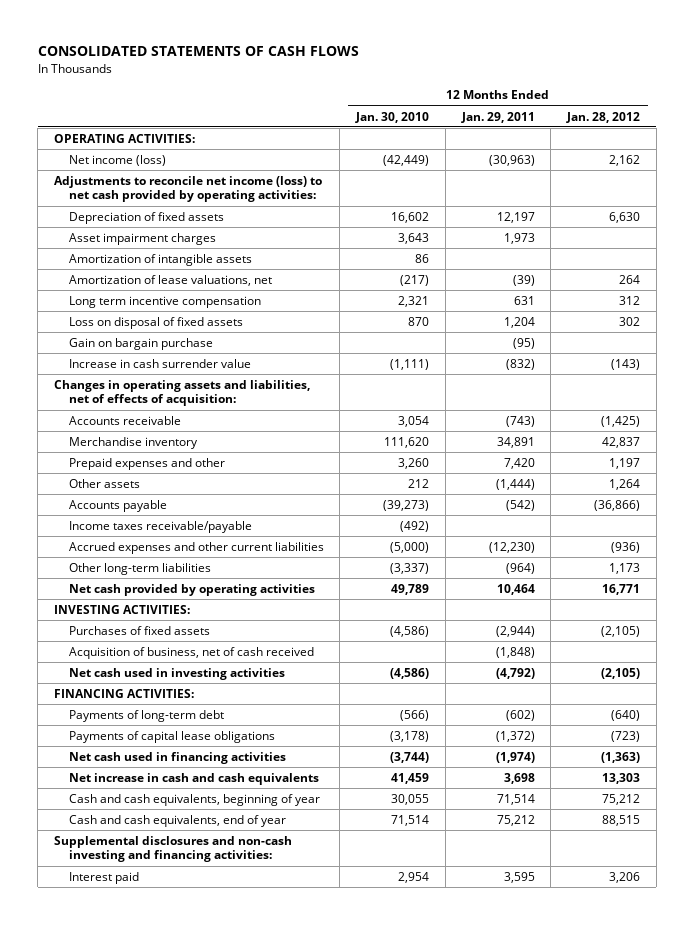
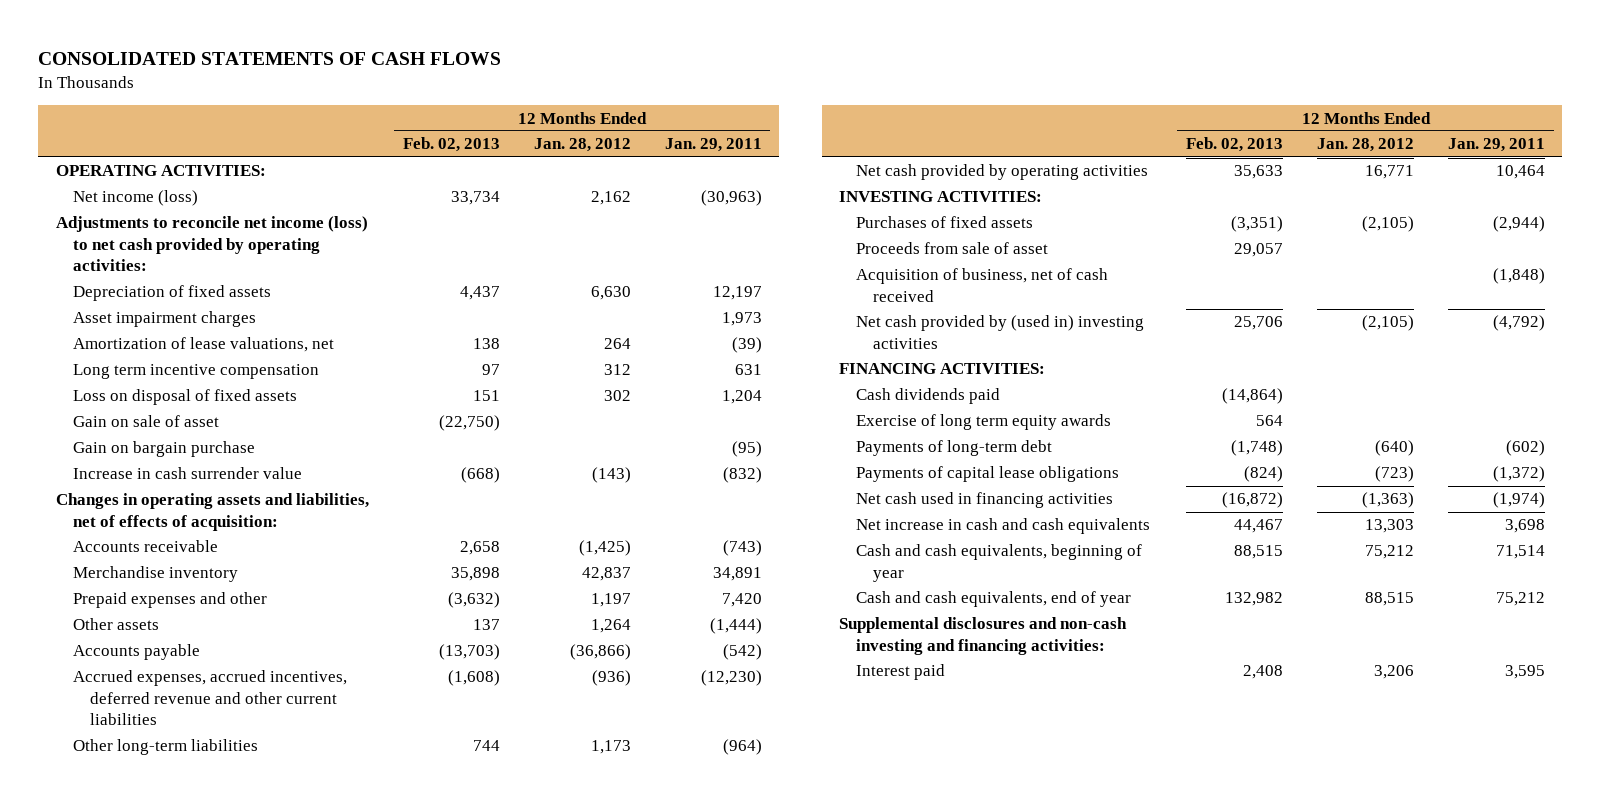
- | 12 Months Ended Jan. 30, 2010 | 12 Months Ended Jan. 29, 2011 | 12 Months Ended Jan. 28, 2012
+ | 12 Months Ended Feb. 02, 2013 | 12 Months Ended Jan. 28, 2012 | 12 Months Ended Jan. 29, 2011
- Amortization of intangible assets | 86 | |
+ Gain on sale of asset | (22,750) | |
- Income taxes receivable/payable | (492) | |
- Accrued expenses and other current liabilities | (5,000) | (12,230) | (936)
+ Accrued expenses, accrued incentives, deferred revenue and other current liabilities | (1,608) | (936) | (12,230)
+ Proceeds from sale of asset | 29,057 | |
- Net cash used in investing activities | (4,586) | (4,792) | (2,105)
+ Net cash provided by (used in) investing activities | 25,706 | (2,105) | (4,792)
+ Cash dividends paid | (14,864) | |
+ Exercise of long term equity awards | 564 | |

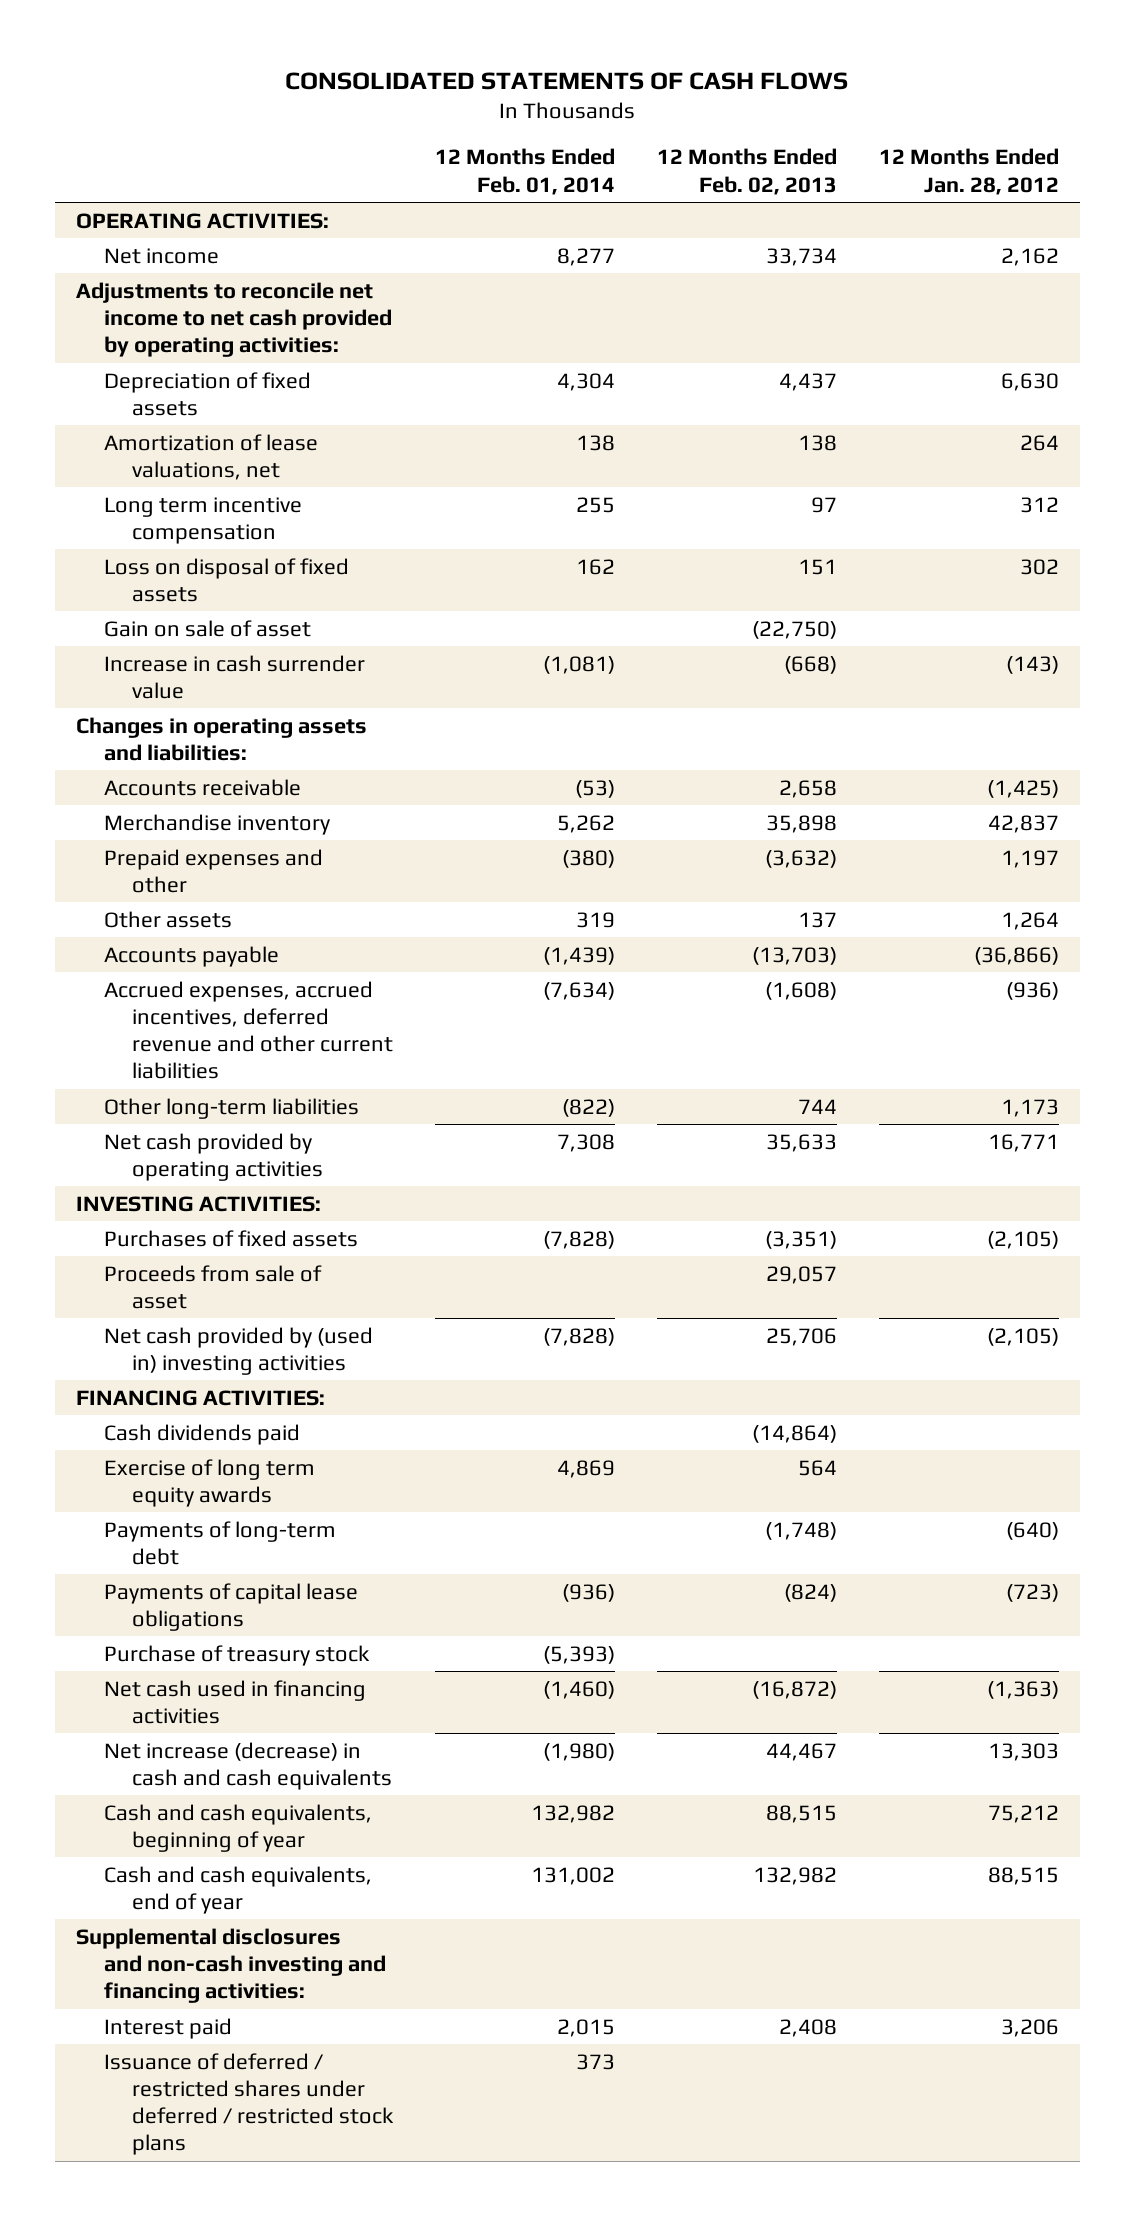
- | 12 Months Ended Feb. 02, 2013 | 12 Months Ended Jan. 28, 2012 | 12 Months Ended Jan. 29, 2011
+ | 12 Months Ended Feb. 01, 2014 | 12 Months Ended Feb. 02, 2013 | 12 Months Ended Jan. 28, 2012
- Net income (loss) | 33,734 | 2,162 | (30,963)
- Adjustments to reconcile net income (loss) to net cash provided by operating activities:
+ Net income | 8,277 | 33,734 | 2,162
+ Adjustments to reconcile net income to net cash provided by operating activities:
- Asset impairment charges | | | 1,973
- Gain on bargain purchase | | | (95)
- Changes in operating assets and liabilities, net of effects of acquisition:
+ Changes in operating assets and liabilities:
- Acquisition of business, net of cash received | | | (1,848)
+ Purchase of treasury stock | (5,393) | |
- Net increase in cash and cash equivalents | 44,467 | 13,303 | 3,698
+ Net increase (decrease) in cash and cash equivalents | (1,980) | 44,467 | 13,303
+ Issuance of deferred / restricted shares under deferred / restricted stock plans | 373 | |

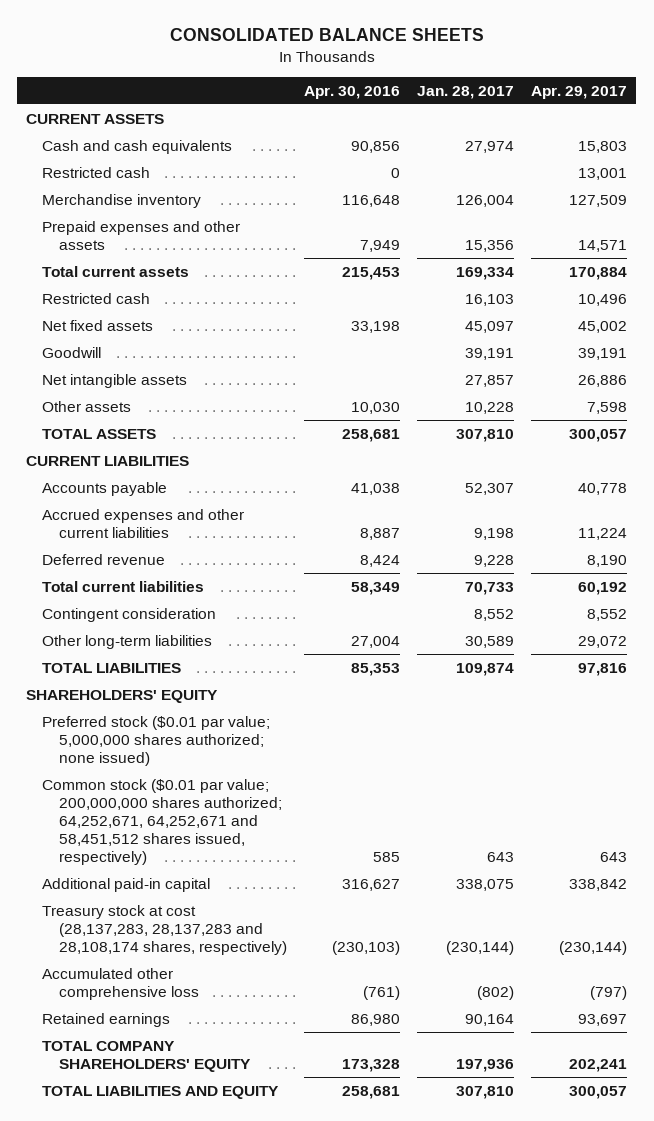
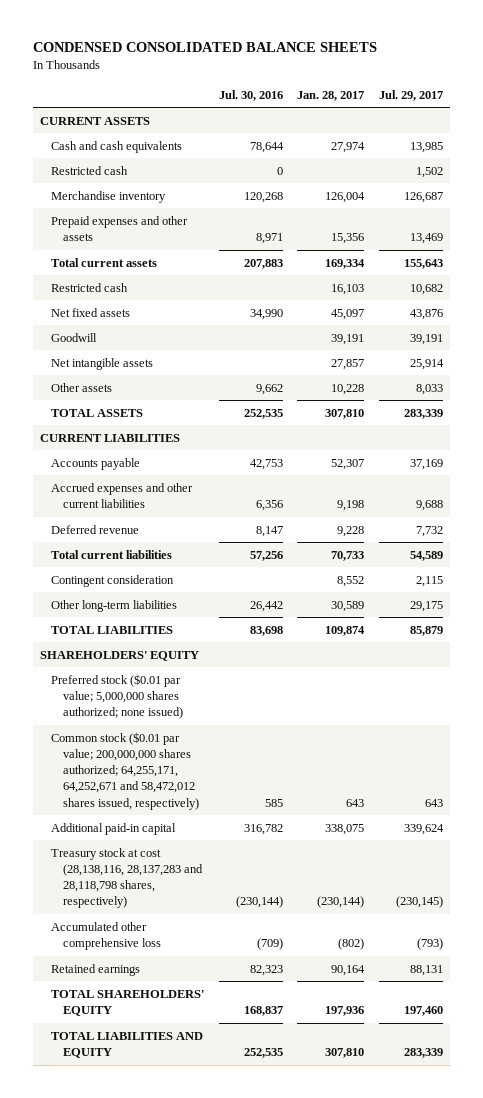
- CONSOLIDATED BALANCE SHEETS
+ CONDENSED CONSOLIDATED BALANCE SHEETS
- | Apr. 30, 2016 | Jan. 28, 2017 | Apr. 29, 2017
+ | Jul. 30, 2016 | Jan. 28, 2017 | Jul. 29, 2017
- Common stock ($0.01 par value; 200,000,000 shares authorized; 64,252,671, 64,252,671 and 58,451,512 shares issued, respectively) | 585 | 643 | 643
+ Common stock ($0.01 par value; 200,000,000 shares authorized; 64,255,171, 64,252,671 and 58,472,012 shares issued, respectively) | 585 | 643 | 643
- Treasury stock at cost (28,137,283, 28,137,283 and 28,108,174 shares, respectively) | (230,103) | (230,144) | (230,144)
+ Treasury stock at cost (28,138,116, 28,137,283 and 28,118,798 shares, respectively) | (230,144) | (230,144) | (230,145)
- TOTAL COMPANY SHAREHOLDERS' EQUITY | 173,328 | 197,936 | 202,241
+ TOTAL SHAREHOLDERS' EQUITY | 168,837 | 197,936 | 197,460

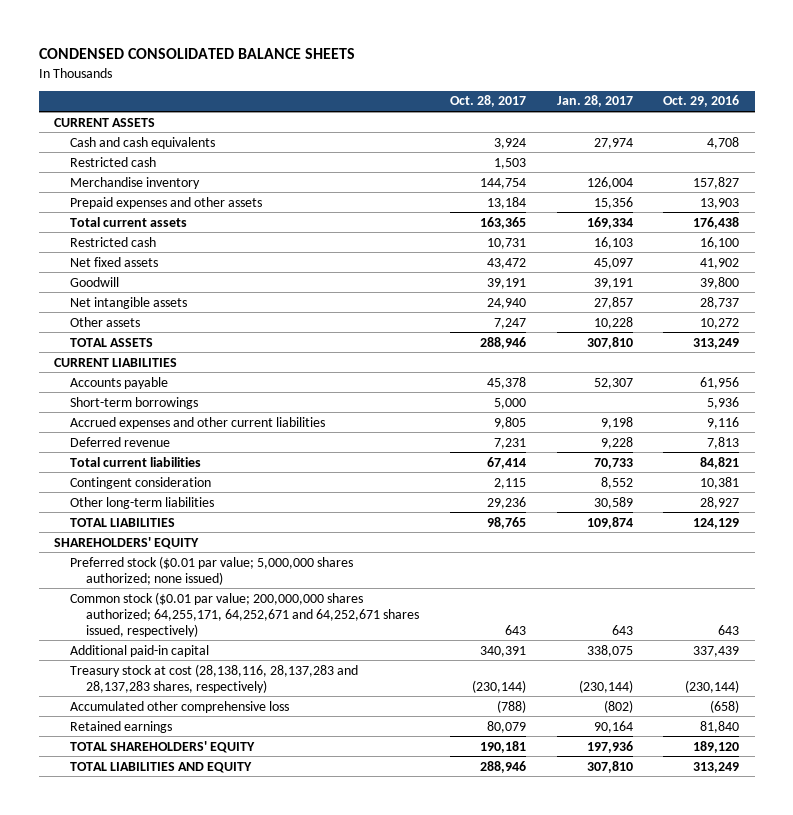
- | Jul. 30, 2016 | Jan. 28, 2017 | Jul. 29, 2017
+ | Oct. 28, 2017 | Jan. 28, 2017 | Oct. 29, 2016
+ Short-term borrowings | 5,000 | | 5,936
- Common stock ($0.01 par value; 200,000,000 shares authorized; 64,255,171, 64,252,671 and 58,472,012 shares issued, respectively) | 585 | 643 | 643
+ Common stock ($0.01 par value; 200,000,000 shares authorized; 64,255,171, 64,252,671 and 64,252,671 shares issued, respectively) | 643 | 643 | 643
- Treasury stock at cost (28,138,116, 28,137,283 and 28,118,798 shares, respectively) | (230,144) | (230,144) | (230,145)
+ Treasury stock at cost (28,138,116, 28,137,283 and 28,137,283 shares, respectively) | (230,144) | (230,144) | (230,144)

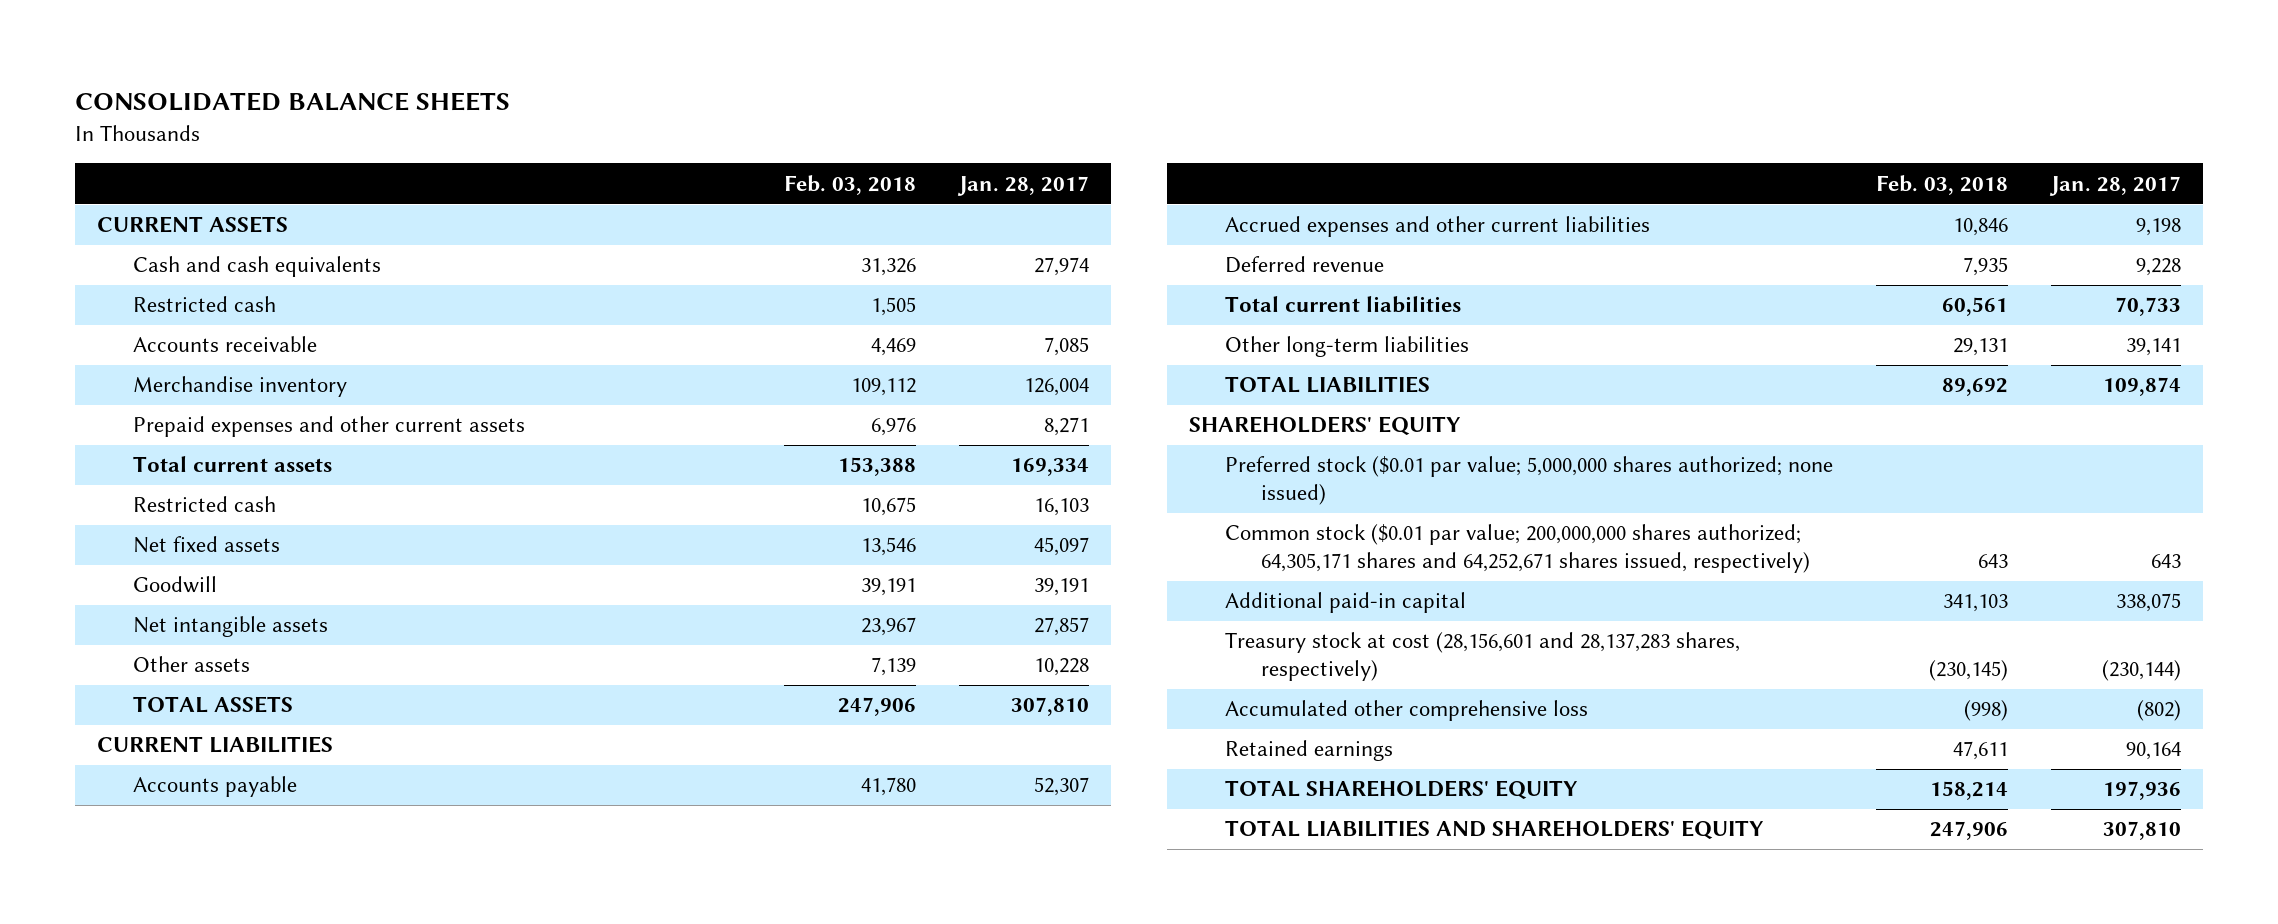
- CONDENSED CONSOLIDATED BALANCE SHEETS
+ CONSOLIDATED BALANCE SHEETS
- | Oct. 28, 2017 | Jan. 28, 2017 | Oct. 29, 2016
+ | Feb. 03, 2018 | Jan. 28, 2017
+ Accounts receivable | 4,469 | 7,085
- Prepaid expenses and other assets | 13,184 | 15,356 | 13,903
+ Prepaid expenses and other current assets | 6,976 | 8,271
- Short-term borrowings | 5,000 | | 5,936
- Contingent consideration | 2,115 | 8,552 | 10,381
- Other long-term liabilities | 29,236 | 30,589 | 28,927
+ Other long-term liabilities | 29,131 | 39,141
- Common stock ($0.01 par value; 200,000,000 shares authorized; 64,255,171, 64,252,671 and 64,252,671 shares issued, respectively) | 643 | 643 | 643
+ Common stock ($0.01 par value; 200,000,000 shares authorized; 64,305,171 shares and 64,252,671 shares issued, respectively) | 643 | 643
- Treasury stock at cost (28,138,116, 28,137,283 and 28,137,283 shares, respectively) | (230,144) | (230,144) | (230,144)
+ Treasury stock at cost (28,156,601 and 28,137,283 shares, respectively) | (230,145) | (230,144)
- TOTAL LIABILITIES AND EQUITY | 288,946 | 307,810 | 313,249
+ TOTAL LIABILITIES AND SHAREHOLDERS' EQUITY | 247,906 | 307,810

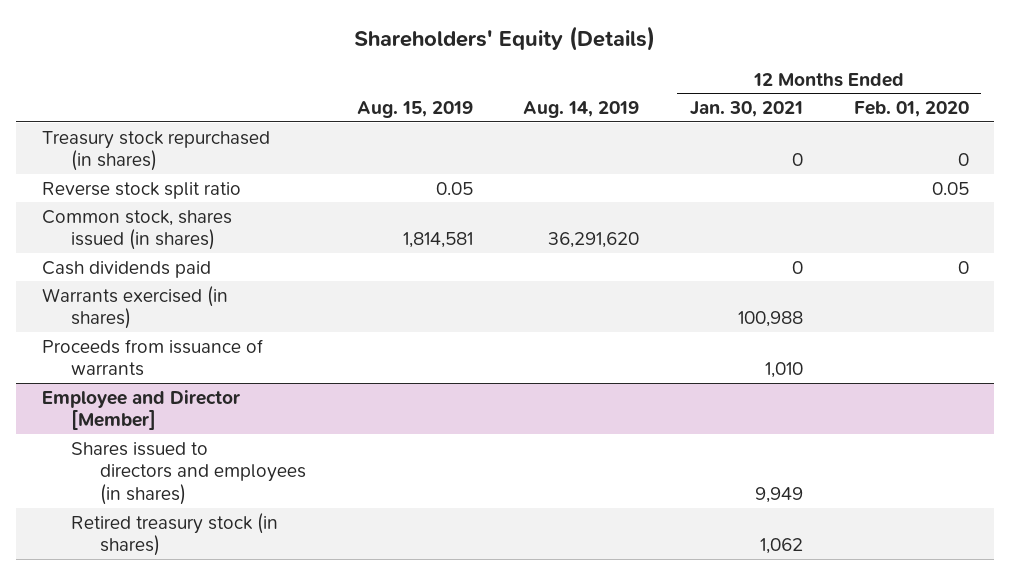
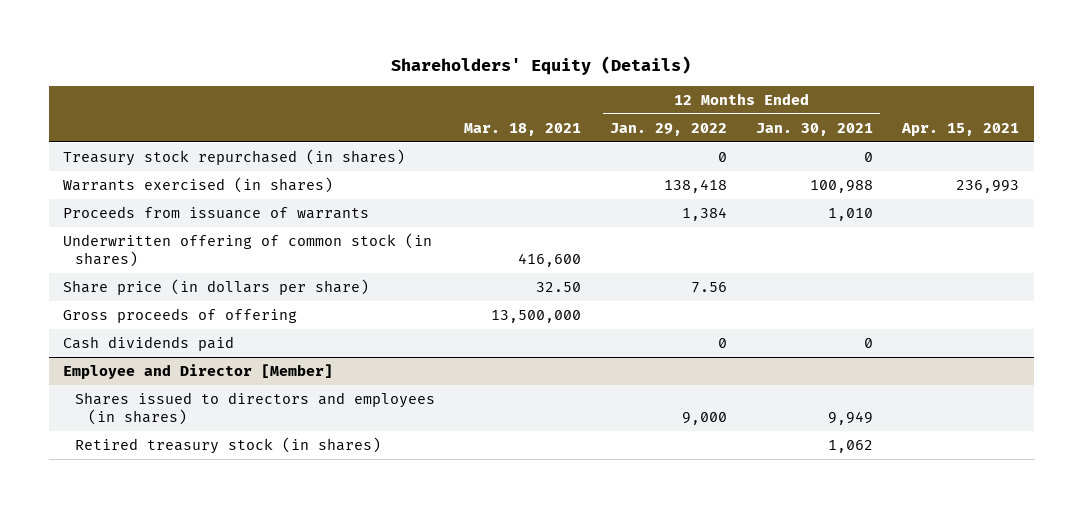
- | Aug. 15, 2019 | Aug. 14, 2019 | 12 Months Ended Jan. 30, 2021 | 12 Months Ended Feb. 01, 2020
+ | Mar. 18, 2021 | 12 Months Ended Jan. 29, 2022 | 12 Months Ended Jan. 30, 2021 | Apr. 15, 2021
- Reverse stock split ratio | 0.05 | | | 0.05
- Common stock, shares issued (in shares) | 1,814,581 | 36,291,620 | |
+ Underwritten offering of common stock (in shares) | 416,600 | | |
+ Share price (in dollars per share) | 32.50 | 7.56 | |
+ Gross proceeds of offering | 13,500,000 | | |
moved down: Cash dividends paid | | 0 | 0 |

